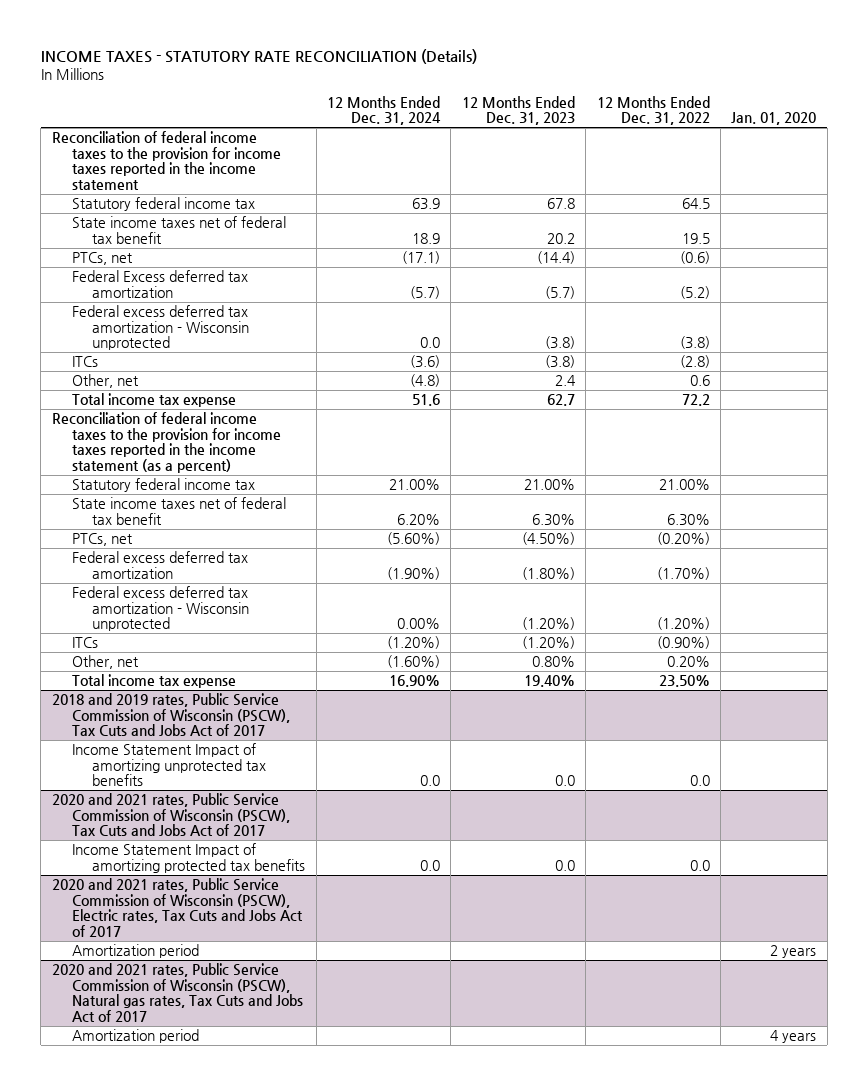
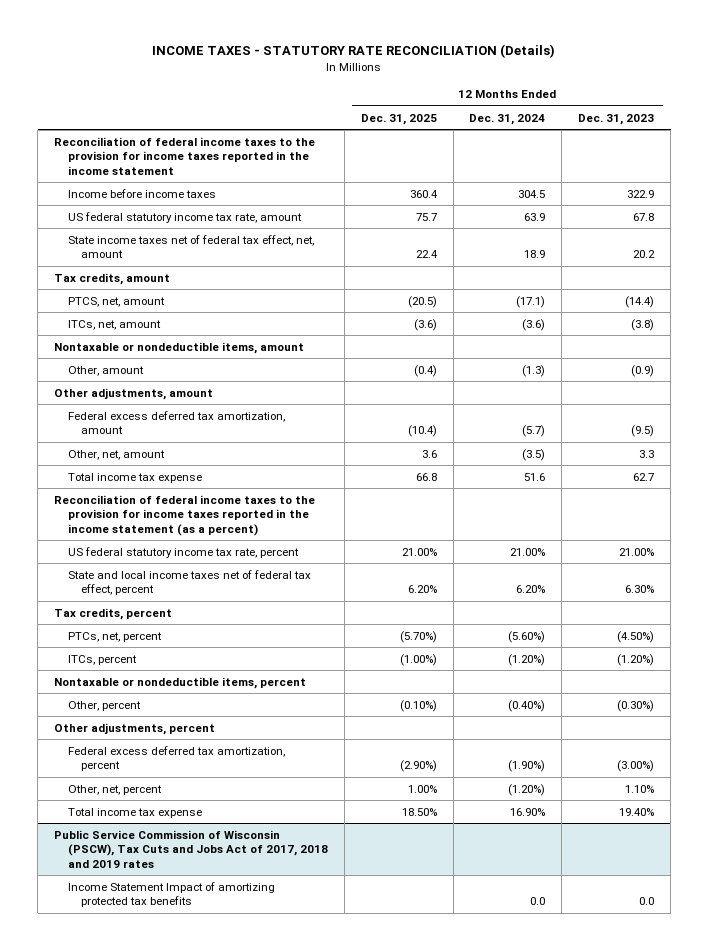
- | 12 Months Ended Dec. 31, 2024 | 12 Months Ended Dec. 31, 2023 | 12 Months Ended Dec. 31, 2022 | Jan. 01, 2020
+ | 12 Months Ended Dec. 31, 2025 | 12 Months Ended Dec. 31, 2024 | 12 Months Ended Dec. 31, 2023
- Statutory federal income tax | 63.9 | 67.8 | 64.5 |
- State income taxes net of federal tax benefit | 18.9 | 20.2 | 19.5 |
- PTCs, net | (17.1) | (14.4) | (0.6) |
- Federal Excess deferred tax amortization | (5.7) | (5.7) | (5.2) |
- Federal excess deferred tax amortization - Wisconsin unprotected | 0.0 | (3.8) | (3.8) |
- ITCs | (3.6) | (3.8) | (2.8) |
- Other, net | (4.8) | 2.4 | 0.6 |
+ Income before income taxes | 360.4 | 304.5 | 322.9
+ US federal statutory income tax rate, amount | 75.7 | 63.9 | 67.8
+ State income taxes net of federal tax effect, net, amount | 22.4 | 18.9 | 20.2
+ Tax credits, amount
+ PTCS, net, amount | (20.5) | (17.1) | (14.4)
+ ITCs, net, amount | (3.6) | (3.6) | (3.8)
+ Nontaxable or nondeductible items, amount
+ Other, amount | (0.4) | (1.3) | (0.9)
+ Other adjustments, amount
+ Federal excess deferred tax amortization, amount | (10.4) | (5.7) | (9.5)
+ Other, net, amount | 3.6 | (3.5) | 3.3
- Statutory federal income tax | 21.00% | 21.00% | 21.00% |
- State income taxes net of federal tax benefit | 6.20% | 6.30% | 6.30% |
- PTCs, net | (5.60%) | (4.50%) | (0.20%) |
- Federal excess deferred tax amortization | (1.90%) | (1.80%) | (1.70%) |
- Federal excess deferred tax amortization - Wisconsin unprotected | 0.00% | (1.20%) | (1.20%) |
- ITCs | (1.20%) | (1.20%) | (0.90%) |
- Other, net | (1.60%) | 0.80% | 0.20% |
+ US federal statutory income tax rate, percent | 21.00% | 21.00% | 21.00%
+ State and local income taxes net of federal tax effect, percent | 6.20% | 6.20% | 6.30%
+ Tax credits, percent
+ PTCs, net, percent | (5.70%) | (5.60%) | (4.50%)
+ ITCs, percent | (1.00%) | (1.20%) | (1.20%)
+ Nontaxable or nondeductible items, percent
+ Other, percent | (0.10%) | (0.40%) | (0.30%)
+ Other adjustments, percent
+ Federal excess deferred tax amortization, percent | (2.90%) | (1.90%) | (3.00%)
+ Other, net, percent | 1.00% | (1.20%) | 1.10%
- 2018 and 2019 rates, Public Service Commission of Wisconsin (PSCW), Tax Cuts and Jobs Act of 2017
- Income Statement Impact of amortizing unprotected tax benefits | 0.0 | 0.0 | 0.0 |
- 2020 and 2021 rates, Public Service Commission of Wisconsin (PSCW), Tax Cuts and Jobs Act of 2017
+ Public Service Commission of Wisconsin (PSCW), Tax Cuts and Jobs Act of 2017, 2018 and 2019 rates
- 2020 and 2021 rates, Public Service Commission of Wisconsin (PSCW), Electric rates, Tax Cuts and Jobs Act of 2017
- Amortization period | | | | 2 years
- 2020 and 2021 rates, Public Service Commission of Wisconsin (PSCW), Natural gas rates, Tax Cuts and Jobs Act of 2017
- Amortization period | | | | 4 years

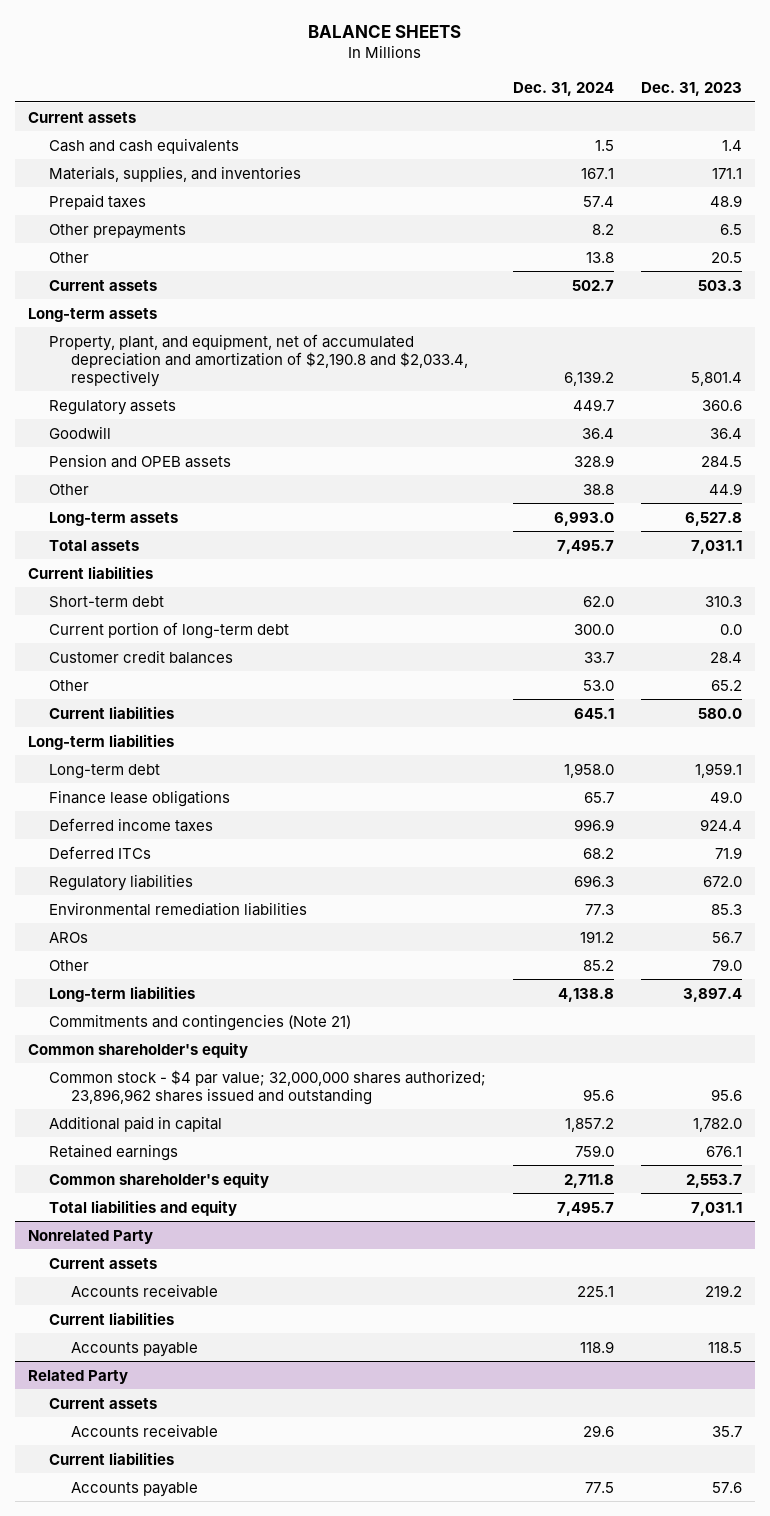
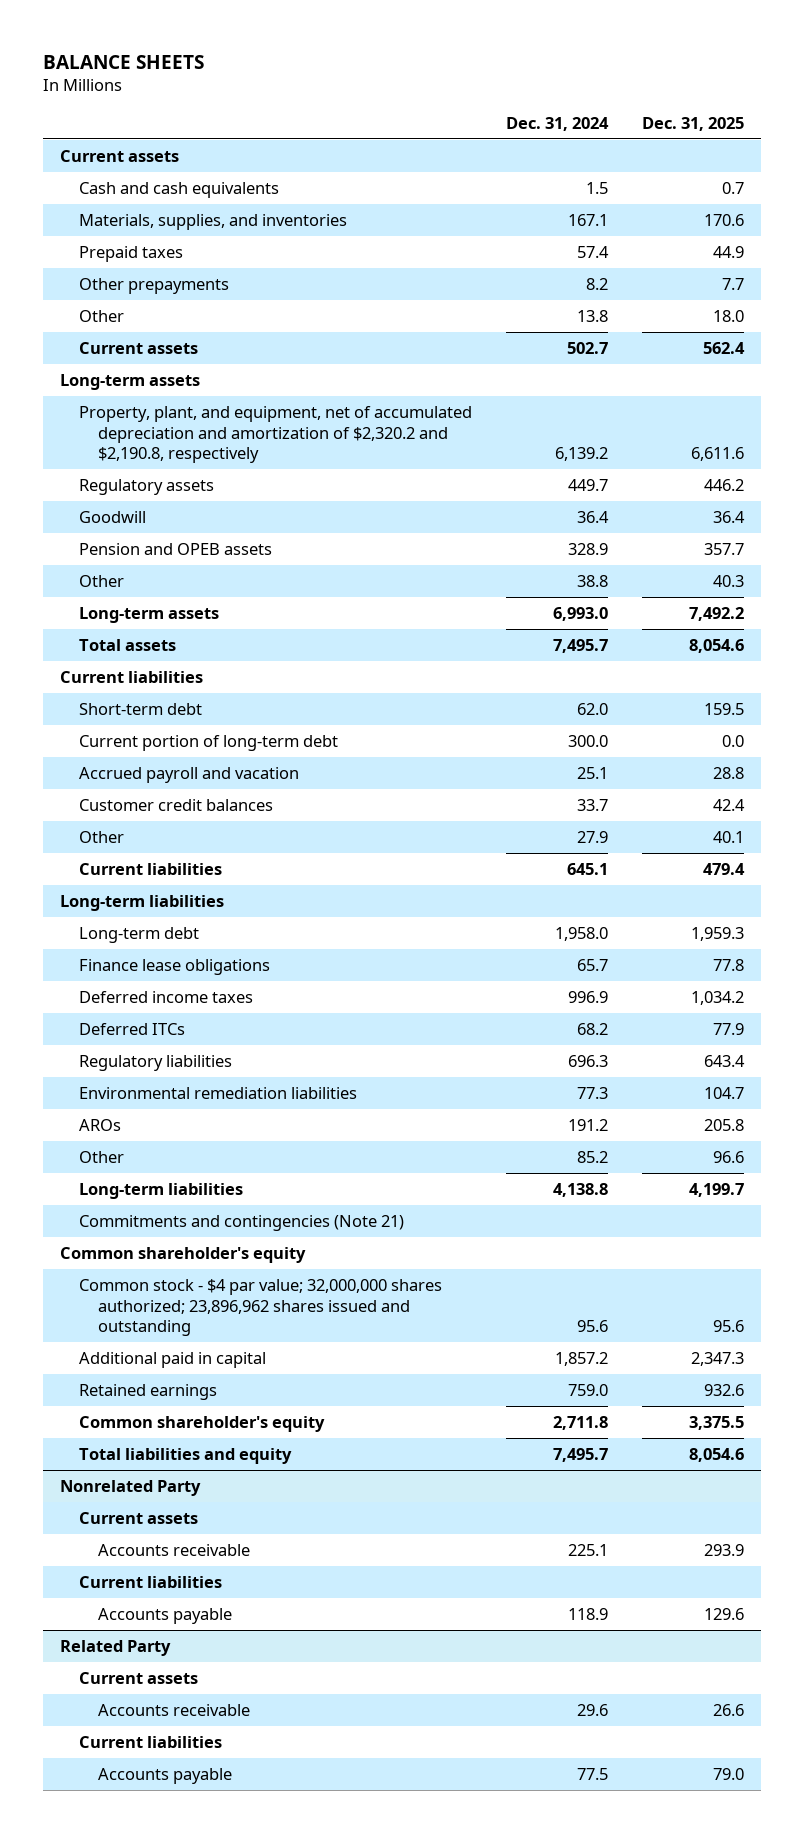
- | Dec. 31, 2024 | Dec. 31, 2023
+ | Dec. 31, 2024 | Dec. 31, 2025
- Property, plant, and equipment, net of accumulated depreciation and amortization of $2,190.8 and $2,033.4, respectively | 6,139.2 | 5,801.4
+ Property, plant, and equipment, net of accumulated depreciation and amortization of $2,320.2 and $2,190.8, respectively | 6,139.2 | 6,611.6
+ Accrued payroll and vacation | 25.1 | 28.8
- Other | 53.0 | 65.2
+ Other | 27.9 | 40.1

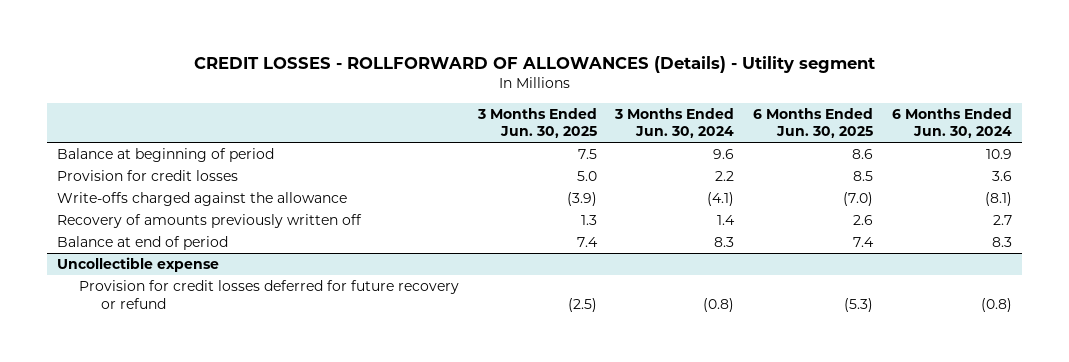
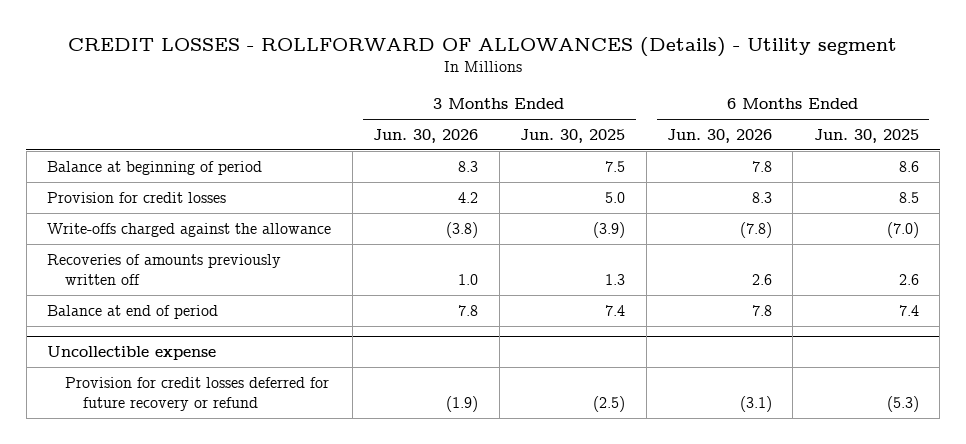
- | 3 Months Ended Jun. 30, 2025 | 3 Months Ended Jun. 30, 2024 | 6 Months Ended Jun. 30, 2025 | 6 Months Ended Jun. 30, 2024
+ | 3 Months Ended Jun. 30, 2026 | 3 Months Ended Jun. 30, 2025 | 6 Months Ended Jun. 30, 2026 | 6 Months Ended Jun. 30, 2025
- Recovery of amounts previously written off | 1.3 | 1.4 | 2.6 | 2.7
+ Recoveries of amounts previously written off | 1.0 | 1.3 | 2.6 | 2.6

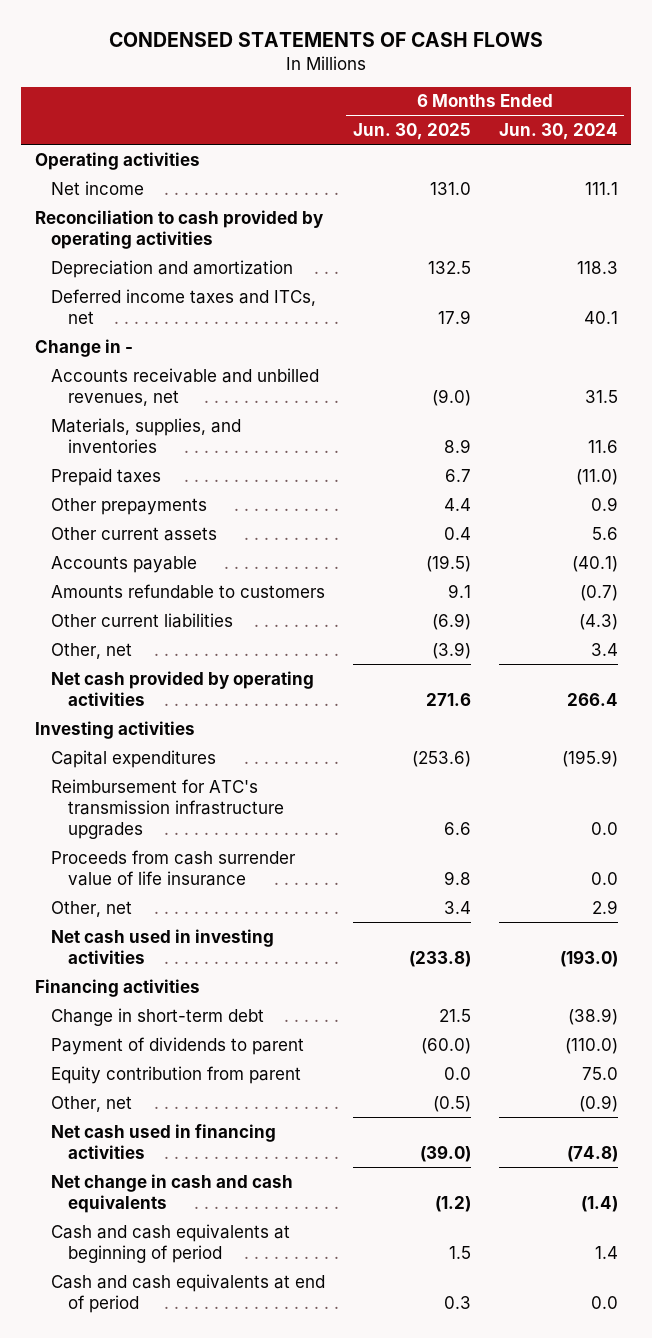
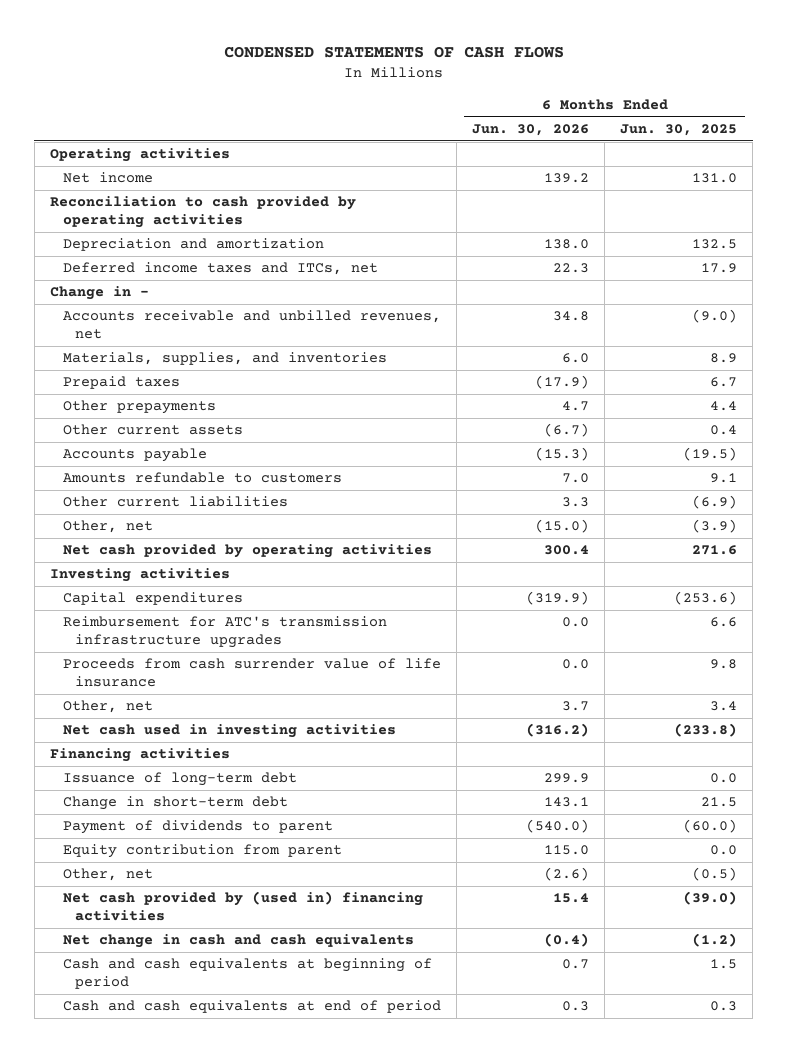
- | 6 Months Ended Jun. 30, 2025 | 6 Months Ended Jun. 30, 2024
+ | 6 Months Ended Jun. 30, 2026 | 6 Months Ended Jun. 30, 2025
+ Issuance of long-term debt | 299.9 | 0.0
- Net cash used in financing activities | (39.0) | (74.8)
+ Net cash provided by (used in) financing activities | 15.4 | (39.0)

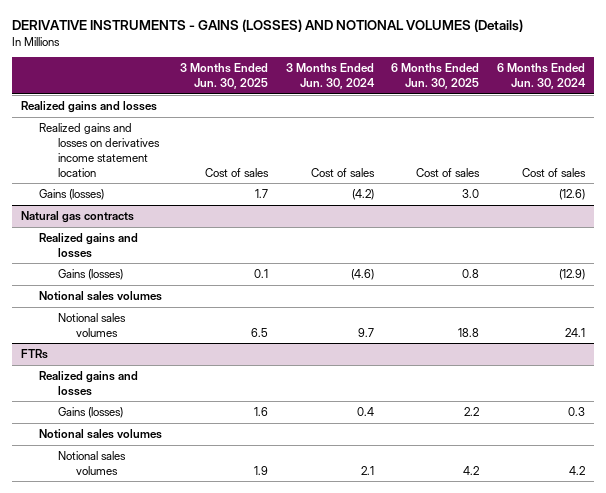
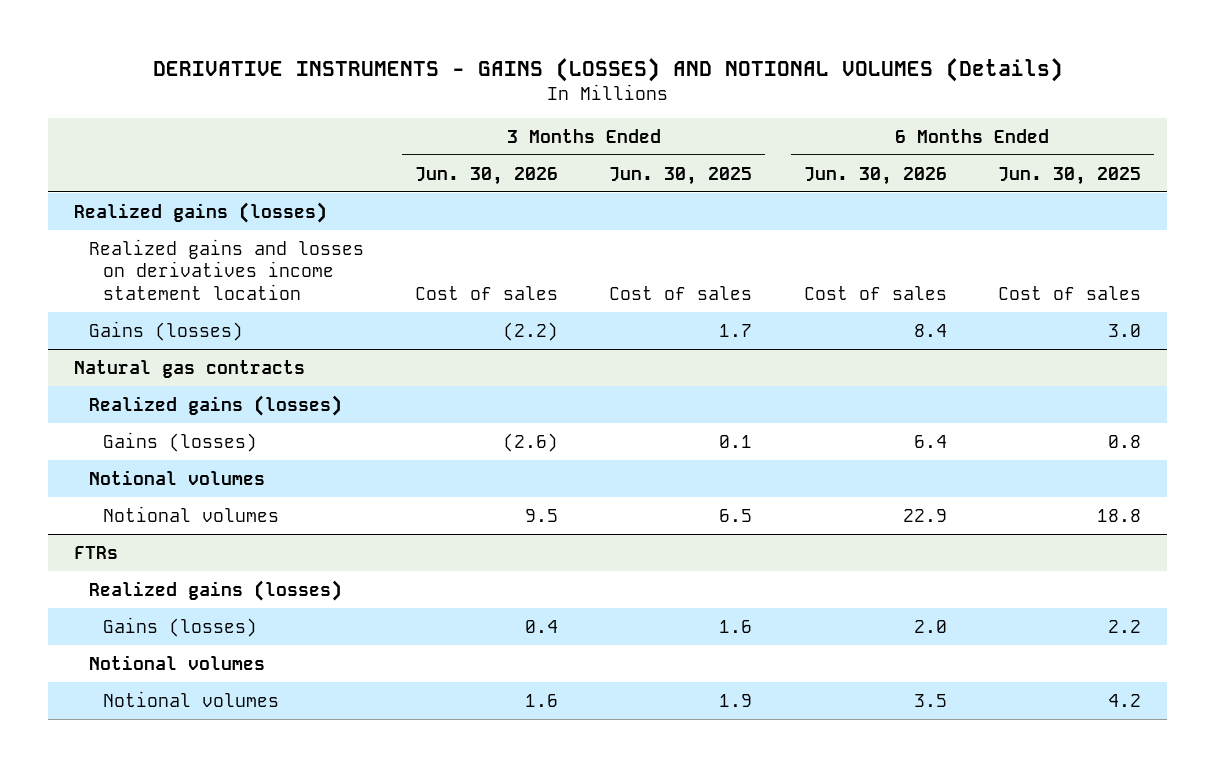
- | 3 Months Ended Jun. 30, 2025 | 3 Months Ended Jun. 30, 2024 | 6 Months Ended Jun. 30, 2025 | 6 Months Ended Jun. 30, 2024
+ | 3 Months Ended Jun. 30, 2026 | 3 Months Ended Jun. 30, 2025 | 6 Months Ended Jun. 30, 2026 | 6 Months Ended Jun. 30, 2025
- Realized gains and losses
+ Realized gains (losses)
@ Natural gas contracts
- Realized gains and losses
+ Realized gains (losses)
- Notional sales volumes
- Notional sales volumes | 6.5 | 9.7 | 18.8 | 24.1
+ Notional volumes
+ Notional volumes | 9.5 | 6.5 | 22.9 | 18.8
@ FTRs
- Realized gains and losses
+ Realized gains (losses)
- Notional sales volumes
- Notional sales volumes | 1.9 | 2.1 | 4.2 | 4.2
+ Notional volumes
+ Notional volumes | 1.6 | 1.9 | 3.5 | 4.2

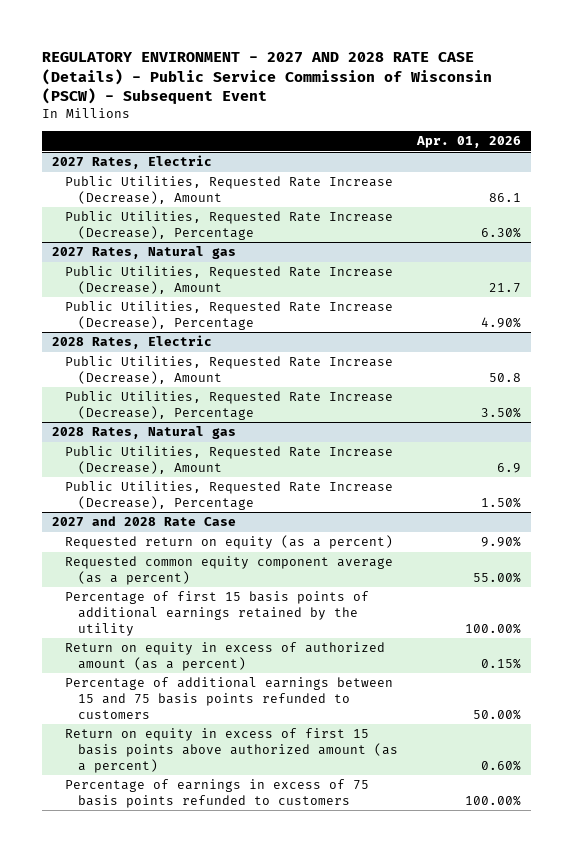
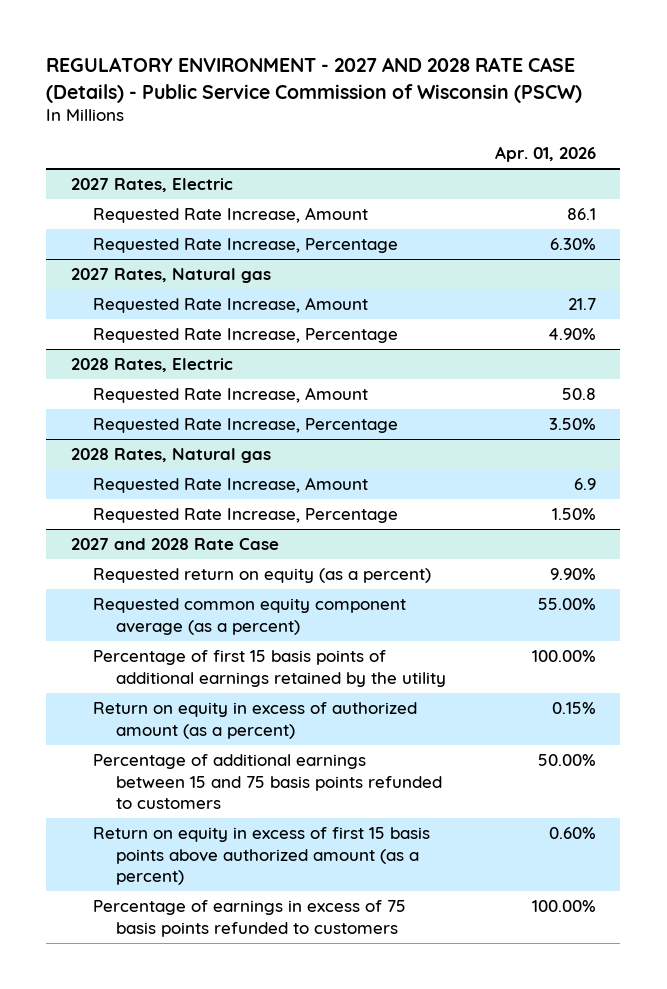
- REGULATORY ENVIRONMENT - 2027 AND 2028 RATE CASE (Details) - Public Service Commission of Wisconsin (PSCW) - Subsequent Event
+ REGULATORY ENVIRONMENT - 2027 AND 2028 RATE CASE (Details) - Public Service Commission of Wisconsin (PSCW)
@ 2027 Rates, Electric
- Public Utilities, Requested Rate Increase (Decrease), Amount | 86.1
- Public Utilities, Requested Rate Increase (Decrease), Percentage | 6.30%
+ Requested Rate Increase, Amount | 86.1
+ Requested Rate Increase, Percentage | 6.30%
@ 2027 Rates, Natural gas
- Public Utilities, Requested Rate Increase (Decrease), Amount | 21.7
- Public Utilities, Requested Rate Increase (Decrease), Percentage | 4.90%
+ Requested Rate Increase, Amount | 21.7
+ Requested Rate Increase, Percentage | 4.90%
@ 2028 Rates, Electric
- Public Utilities, Requested Rate Increase (Decrease), Amount | 50.8
- Public Utilities, Requested Rate Increase (Decrease), Percentage | 3.50%
+ Requested Rate Increase, Amount | 50.8
+ Requested Rate Increase, Percentage | 3.50%
@ 2028 Rates, Natural gas
- Public Utilities, Requested Rate Increase (Decrease), Amount | 6.9
- Public Utilities, Requested Rate Increase (Decrease), Percentage | 1.50%
+ Requested Rate Increase, Amount | 6.9
+ Requested Rate Increase, Percentage | 1.50%

